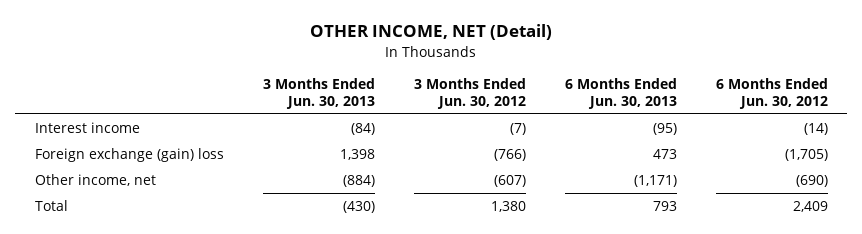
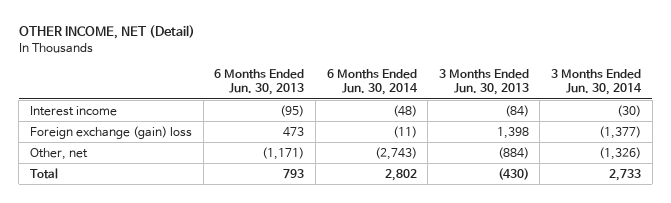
- | 3 Months Ended Jun. 30, 2013 | 3 Months Ended Jun. 30, 2012 | 6 Months Ended Jun. 30, 2013 | 6 Months Ended Jun. 30, 2012
+ | 6 Months Ended Jun. 30, 2013 | 6 Months Ended Jun. 30, 2014 | 3 Months Ended Jun. 30, 2013 | 3 Months Ended Jun. 30, 2014
- Other income, net | (884) | (607) | (1,171) | (690)
+ Other, net | (1,171) | (2,743) | (884) | (1,326)

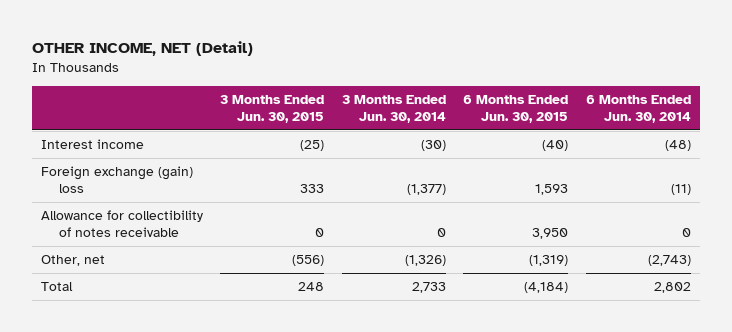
- | 6 Months Ended Jun. 30, 2013 | 6 Months Ended Jun. 30, 2014 | 3 Months Ended Jun. 30, 2013 | 3 Months Ended Jun. 30, 2014
+ | 3 Months Ended Jun. 30, 2015 | 3 Months Ended Jun. 30, 2014 | 6 Months Ended Jun. 30, 2015 | 6 Months Ended Jun. 30, 2014
+ Allowance for collectibility of notes receivable | 0 | 0 | 3,950 | 0

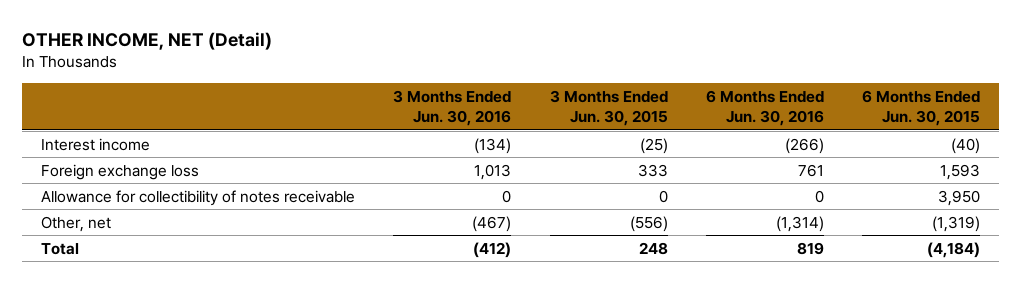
- | 3 Months Ended Jun. 30, 2015 | 3 Months Ended Jun. 30, 2014 | 6 Months Ended Jun. 30, 2015 | 6 Months Ended Jun. 30, 2014
+ | 3 Months Ended Jun. 30, 2016 | 3 Months Ended Jun. 30, 2015 | 6 Months Ended Jun. 30, 2016 | 6 Months Ended Jun. 30, 2015
- Foreign exchange (gain) loss | 333 | (1,377) | 1,593 | (11)
+ Foreign exchange loss | 1,013 | 333 | 761 | 1,593

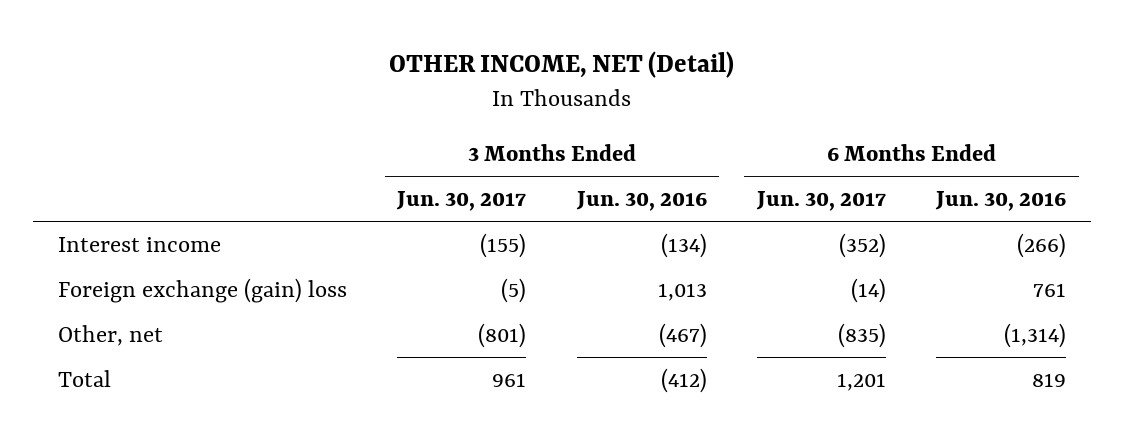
- | 3 Months Ended Jun. 30, 2016 | 3 Months Ended Jun. 30, 2015 | 6 Months Ended Jun. 30, 2016 | 6 Months Ended Jun. 30, 2015
+ | 3 Months Ended Jun. 30, 2017 | 3 Months Ended Jun. 30, 2016 | 6 Months Ended Jun. 30, 2017 | 6 Months Ended Jun. 30, 2016
- Foreign exchange loss | 1,013 | 333 | 761 | 1,593
- Allowance for collectibility of notes receivable | 0 | 0 | 0 | 3,950
+ Foreign exchange (gain) loss | (5) | 1,013 | (14) | 761

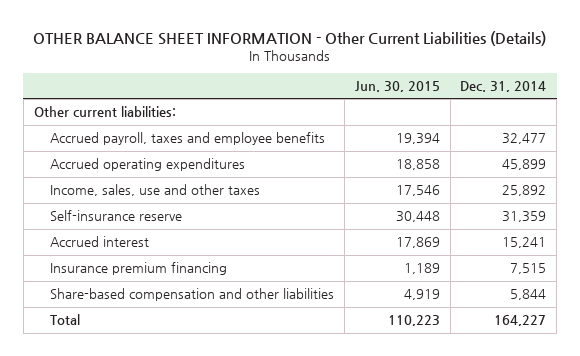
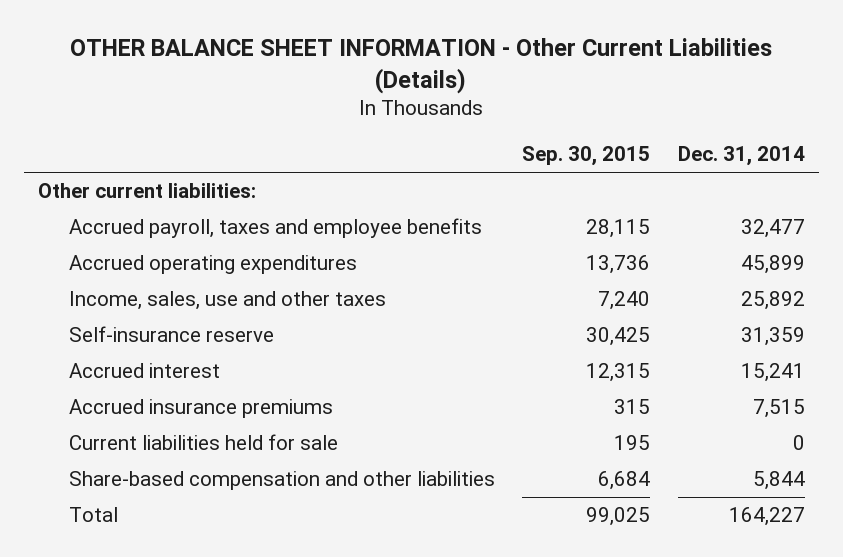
- | Jun. 30, 2015 | Dec. 31, 2014
+ | Sep. 30, 2015 | Dec. 31, 2014
- Insurance premium financing | 1,189 | 7,515
+ Accrued insurance premiums | 315 | 7,515
+ Current liabilities held for sale | 195 | 0

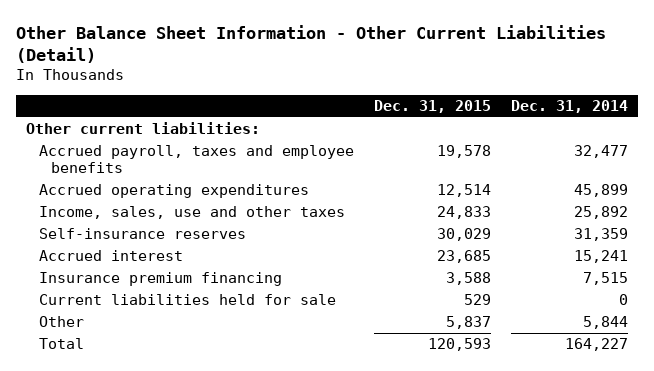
- OTHER BALANCE SHEET INFORMATION - Other Current Liabilities (Details)
+ Other Balance Sheet Information - Other Current Liabilities (Detail)
- | Sep. 30, 2015 | Dec. 31, 2014
+ | Dec. 31, 2015 | Dec. 31, 2014
- Self-insurance reserve | 30,425 | 31,359
+ Self-insurance reserves | 30,029 | 31,359
- Accrued insurance premiums | 315 | 7,515
+ Insurance premium financing | 3,588 | 7,515
- Share-based compensation and other liabilities | 6,684 | 5,844
+ Other | 5,837 | 5,844

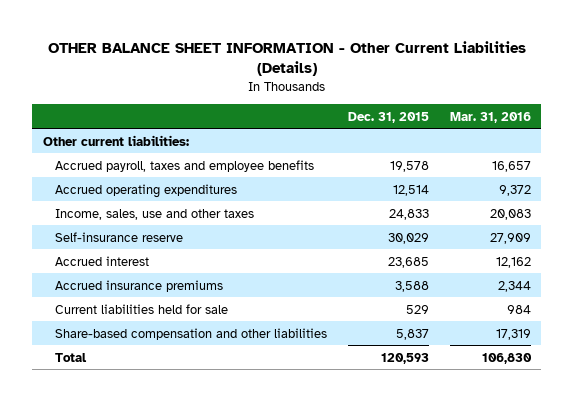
- Other Balance Sheet Information - Other Current Liabilities (Detail)
+ OTHER BALANCE SHEET INFORMATION - Other Current Liabilities (Details)
- | Dec. 31, 2015 | Dec. 31, 2014
+ | Dec. 31, 2015 | Mar. 31, 2016
- Self-insurance reserves | 30,029 | 31,359
+ Self-insurance reserve | 30,029 | 27,909
- Insurance premium financing | 3,588 | 7,515
+ Accrued insurance premiums | 3,588 | 2,344
- Other | 5,837 | 5,844
+ Share-based compensation and other liabilities | 5,837 | 17,319

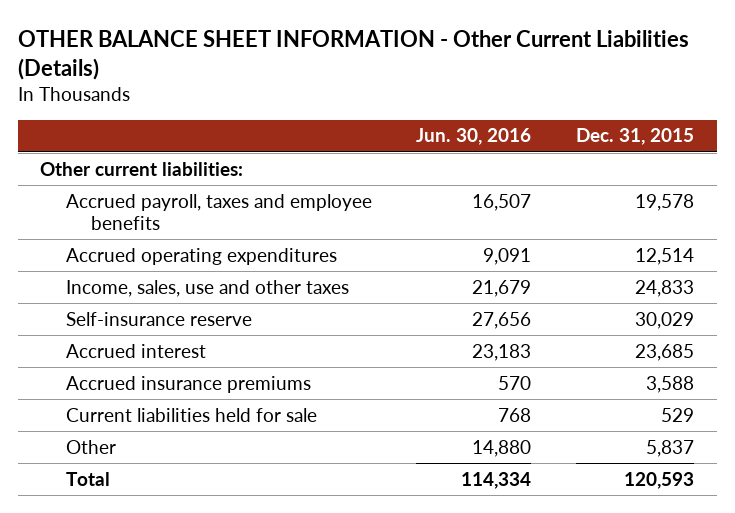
- | Dec. 31, 2015 | Mar. 31, 2016
+ | Jun. 30, 2016 | Dec. 31, 2015
- Share-based compensation and other liabilities | 5,837 | 17,319
+ Other | 14,880 | 5,837

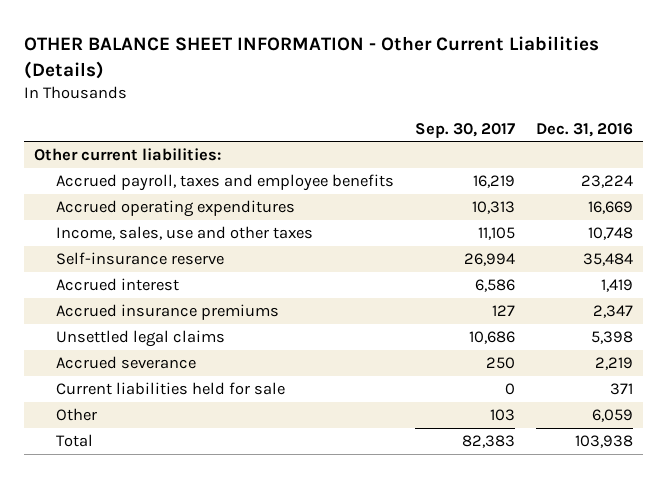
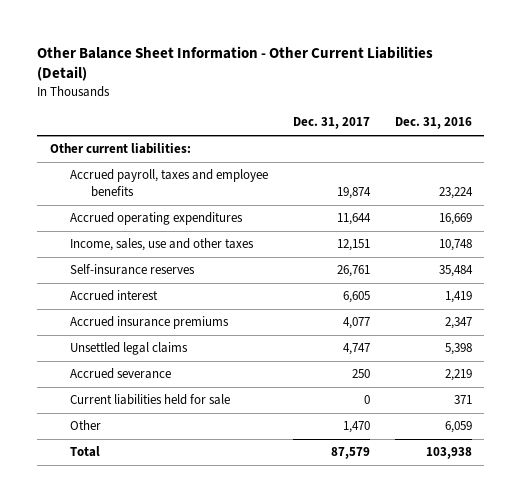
- OTHER BALANCE SHEET INFORMATION - Other Current Liabilities (Details)
+ Other Balance Sheet Information - Other Current Liabilities (Detail)
- | Sep. 30, 2017 | Dec. 31, 2016
+ | Dec. 31, 2017 | Dec. 31, 2016
- Self-insurance reserve | 26,994 | 35,484
+ Self-insurance reserves | 26,761 | 35,484

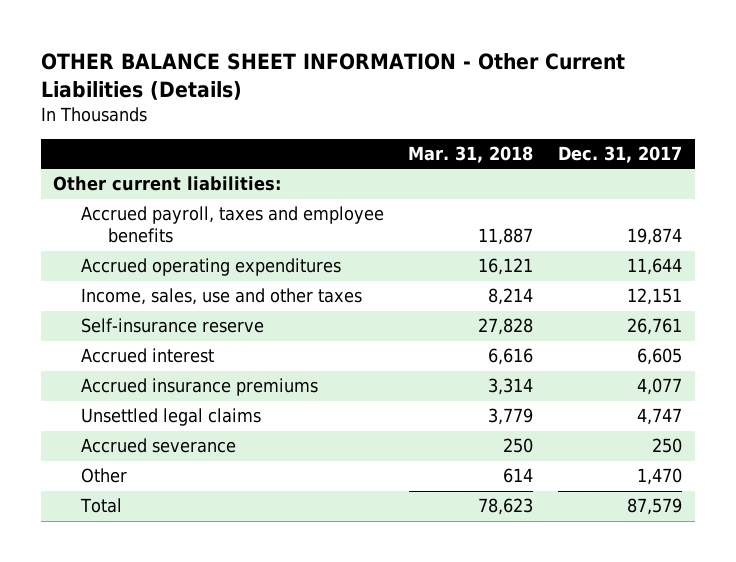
- Other Balance Sheet Information - Other Current Liabilities (Detail)
+ OTHER BALANCE SHEET INFORMATION - Other Current Liabilities (Details)
- | Dec. 31, 2017 | Dec. 31, 2016
+ | Mar. 31, 2018 | Dec. 31, 2017
- Self-insurance reserves | 26,761 | 35,484
+ Self-insurance reserve | 27,828 | 26,761
- Current liabilities held for sale | 0 | 371

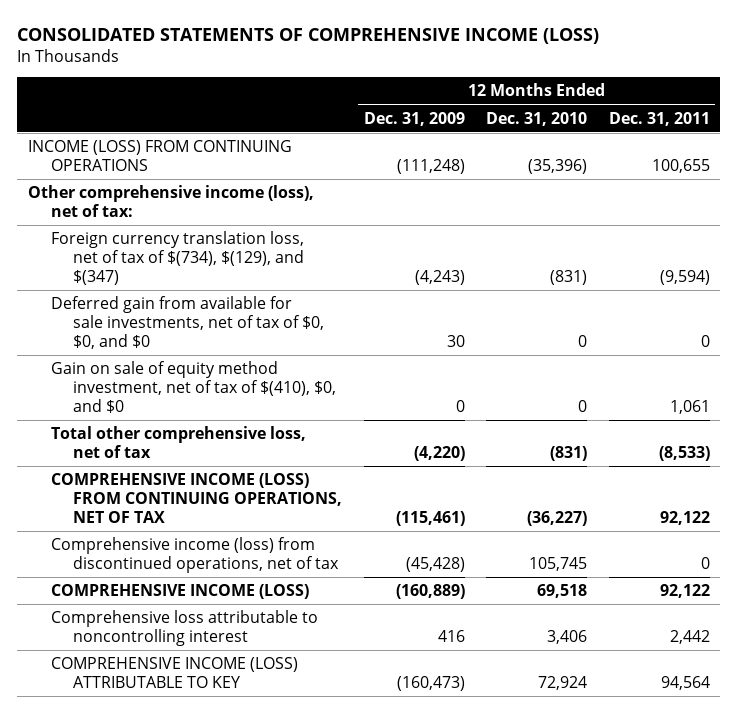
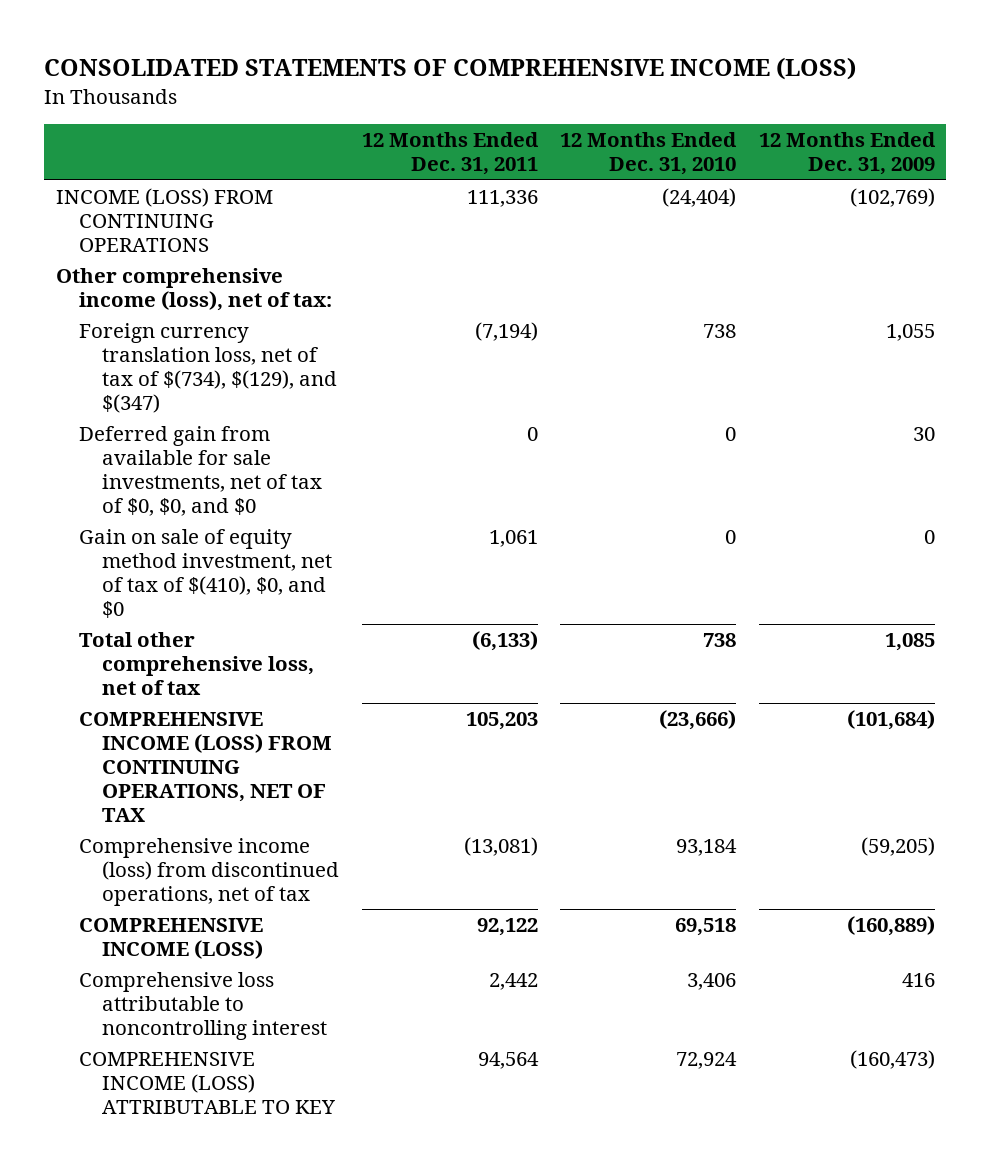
- | 12 Months Ended Dec. 31, 2009 | 12 Months Ended Dec. 31, 2010 | 12 Months Ended Dec. 31, 2011
+ | 12 Months Ended Dec. 31, 2011 | 12 Months Ended Dec. 31, 2010 | 12 Months Ended Dec. 31, 2009
- INCOME (LOSS) FROM CONTINUING OPERATIONS | (111,248) | (35,396) | 100,655
+ INCOME (LOSS) FROM CONTINUING OPERATIONS | 111,336 | (24,404) | (102,769)
- Foreign currency translation loss, net of tax of $(734), $(129), and $(347) | (4,243) | (831) | (9,594)
+ Foreign currency translation loss, net of tax of $(734), $(129), and $(347) | (7,194) | 738 | 1,055
- Total other comprehensive loss, net of tax | (4,220) | (831) | (8,533)
- COMPREHENSIVE INCOME (LOSS) FROM CONTINUING OPERATIONS, NET OF TAX | (115,461) | (36,227) | 92,122
- Comprehensive income (loss) from discontinued operations, net of tax | (45,428) | 105,745 | 0
+ Total other comprehensive loss, net of tax | (6,133) | 738 | 1,085
+ COMPREHENSIVE INCOME (LOSS) FROM CONTINUING OPERATIONS, NET OF TAX | 105,203 | (23,666) | (101,684)
+ Comprehensive income (loss) from discontinued operations, net of tax | (13,081) | 93,184 | (59,205)

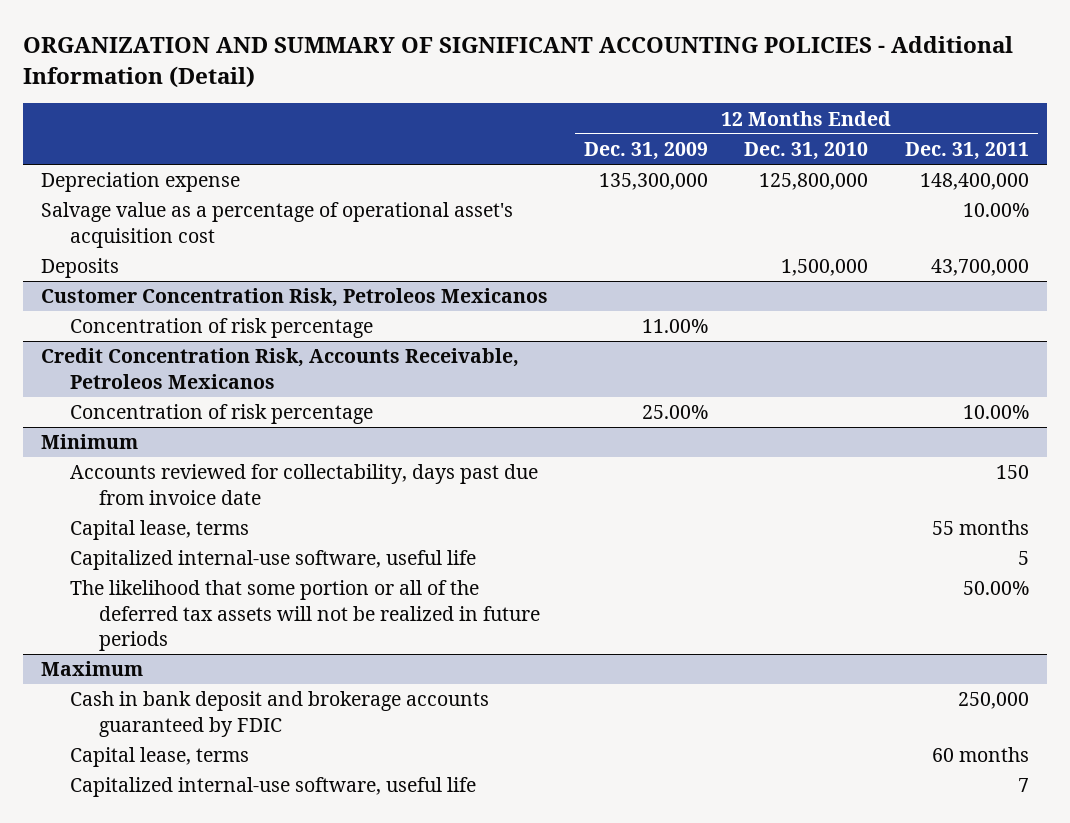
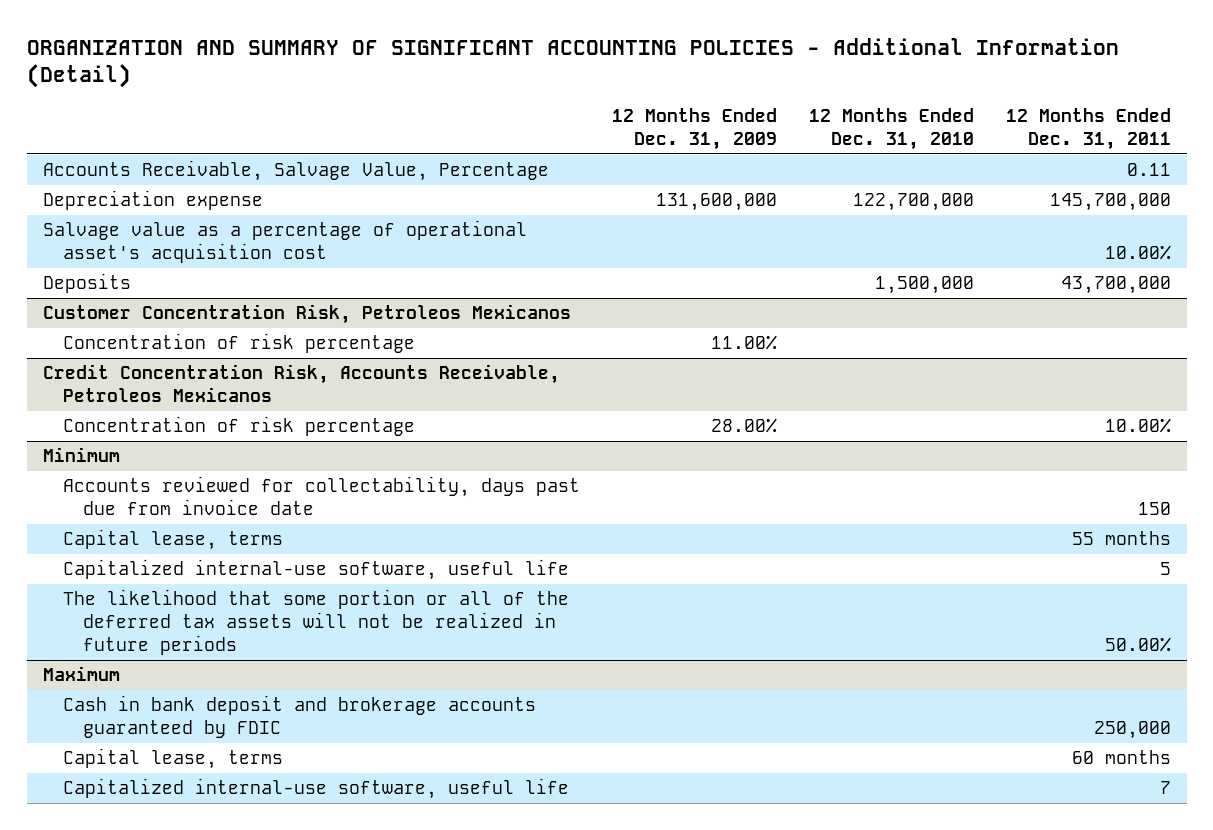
- Depreciation expense | 135,300,000 | 125,800,000 | 148,400,000
+ Accounts Receivable, Salvage Value, Percentage | | | 0.11
+ Depreciation expense | 131,600,000 | 122,700,000 | 145,700,000
@ Credit Concentration Risk, Accounts Receivable, Petroleos Mexicanos
- Concentration of risk percentage | 25.00% | | 10.00%
+ Concentration of risk percentage | 28.00% | | 10.00%

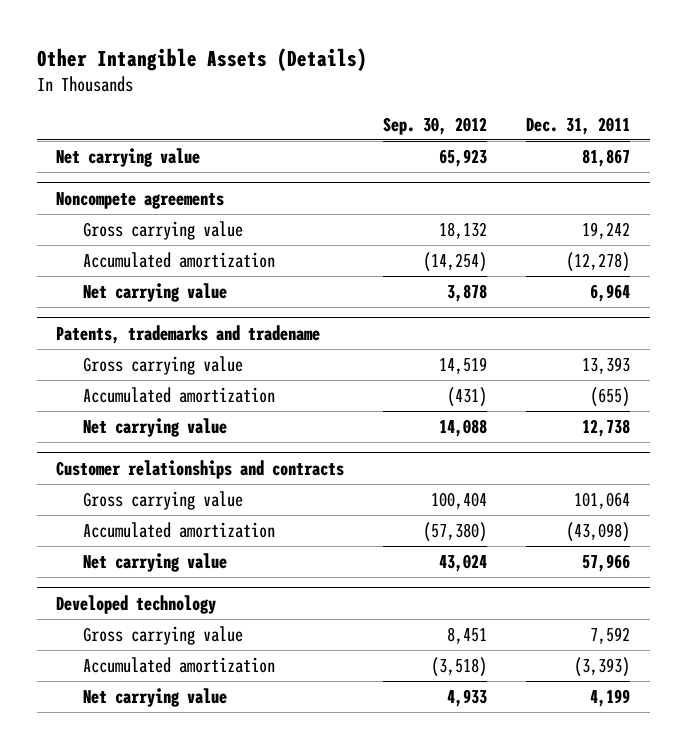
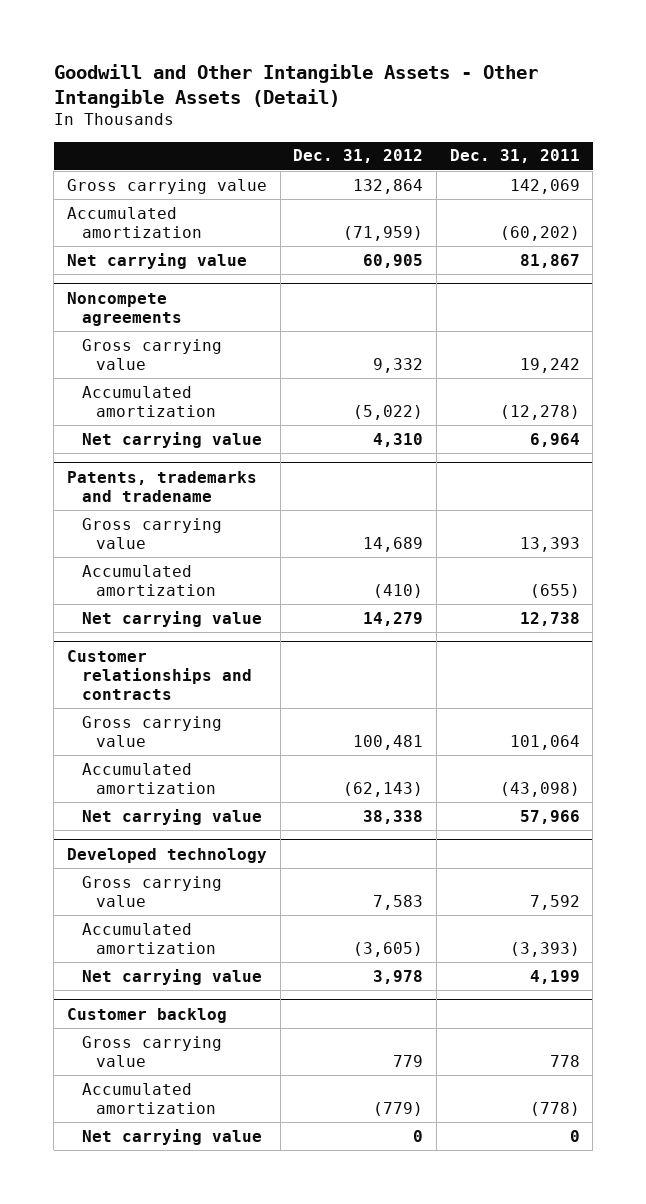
- Other Intangible Assets (Details)
+ Goodwill and Other Intangible Assets - Other Intangible Assets (Detail)
- | Sep. 30, 2012 | Dec. 31, 2011
+ | Dec. 31, 2012 | Dec. 31, 2011
+ Gross carrying value | 132,864 | 142,069
+ Accumulated amortization | (71,959) | (60,202)
+ Customer backlog
+ Gross carrying value | 779 | 778
+ Accumulated amortization | (779) | (778)
+ Net carrying value | 0 | 0

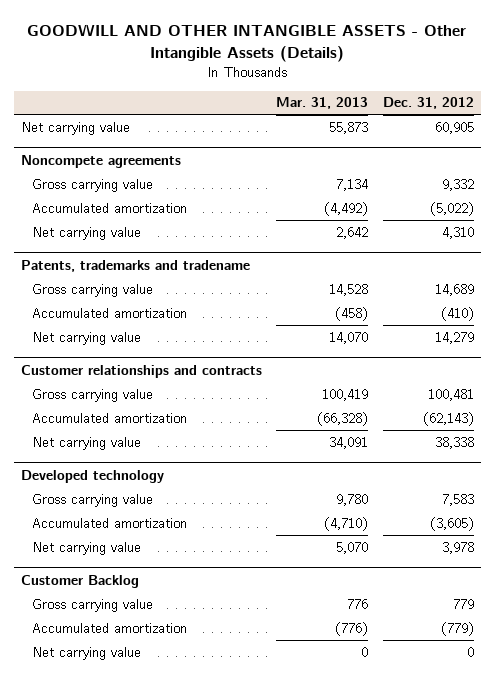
- Goodwill and Other Intangible Assets - Other Intangible Assets (Detail)
+ GOODWILL AND OTHER INTANGIBLE ASSETS - Other Intangible Assets (Details)
- | Dec. 31, 2012 | Dec. 31, 2011
+ | Mar. 31, 2013 | Dec. 31, 2012
- Gross carrying value | 132,864 | 142,069
- Accumulated amortization | (71,959) | (60,202)
- Customer backlog
+ Customer Backlog

